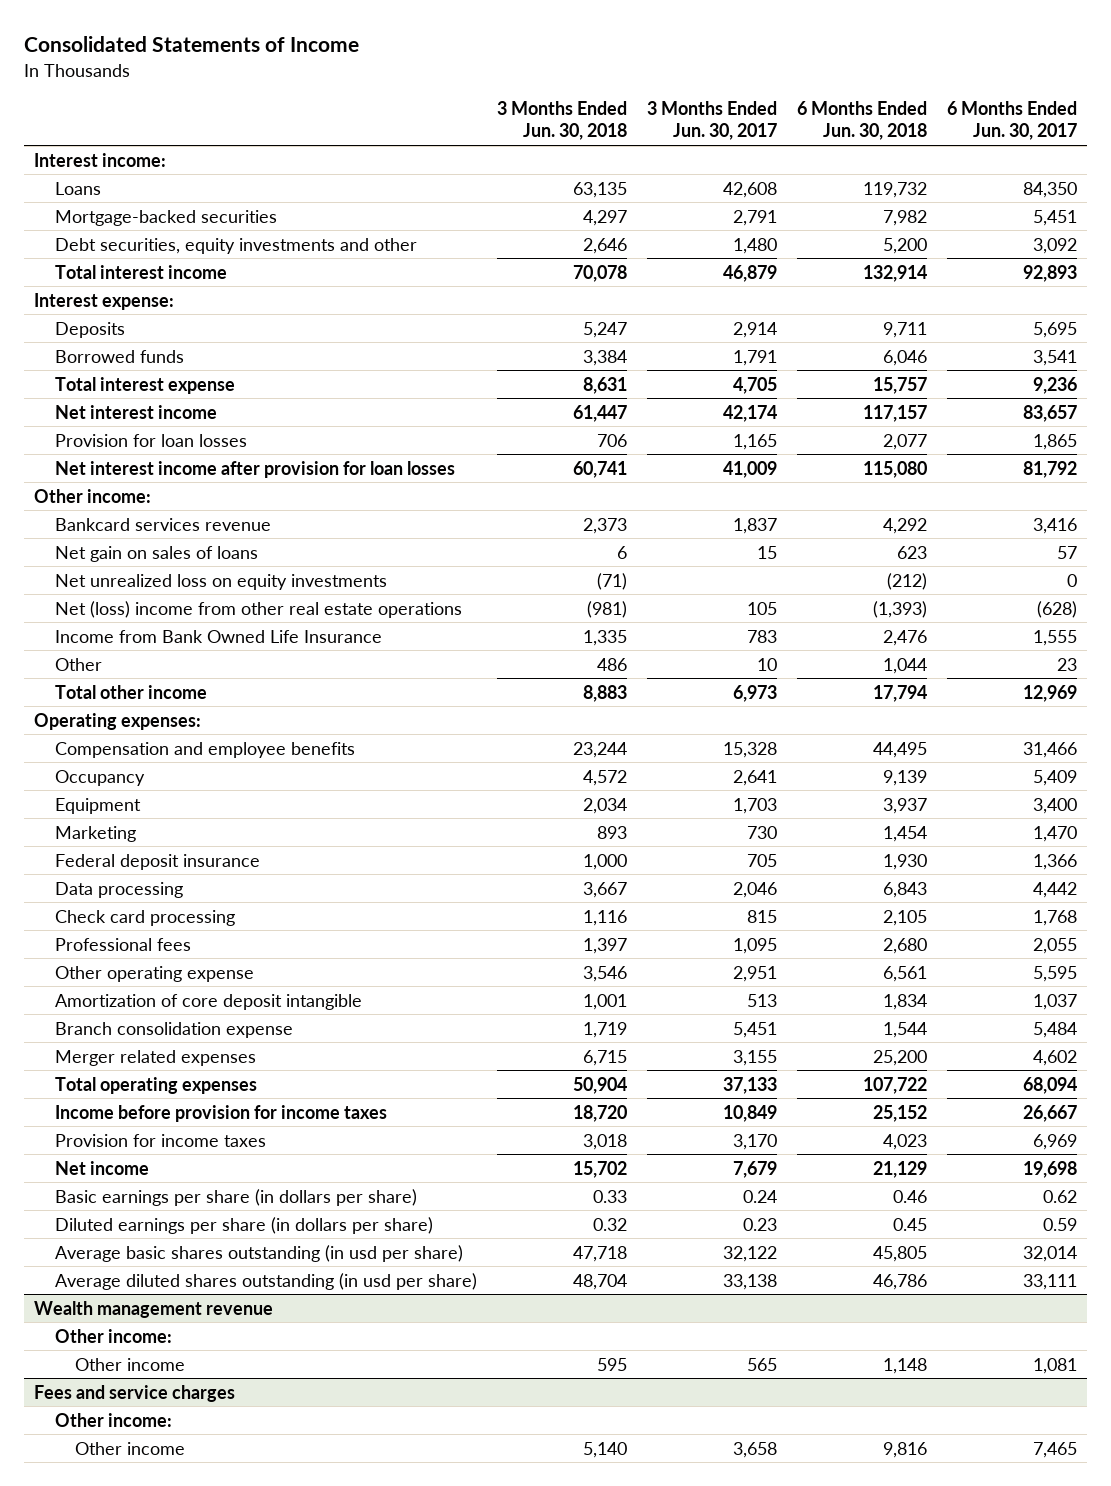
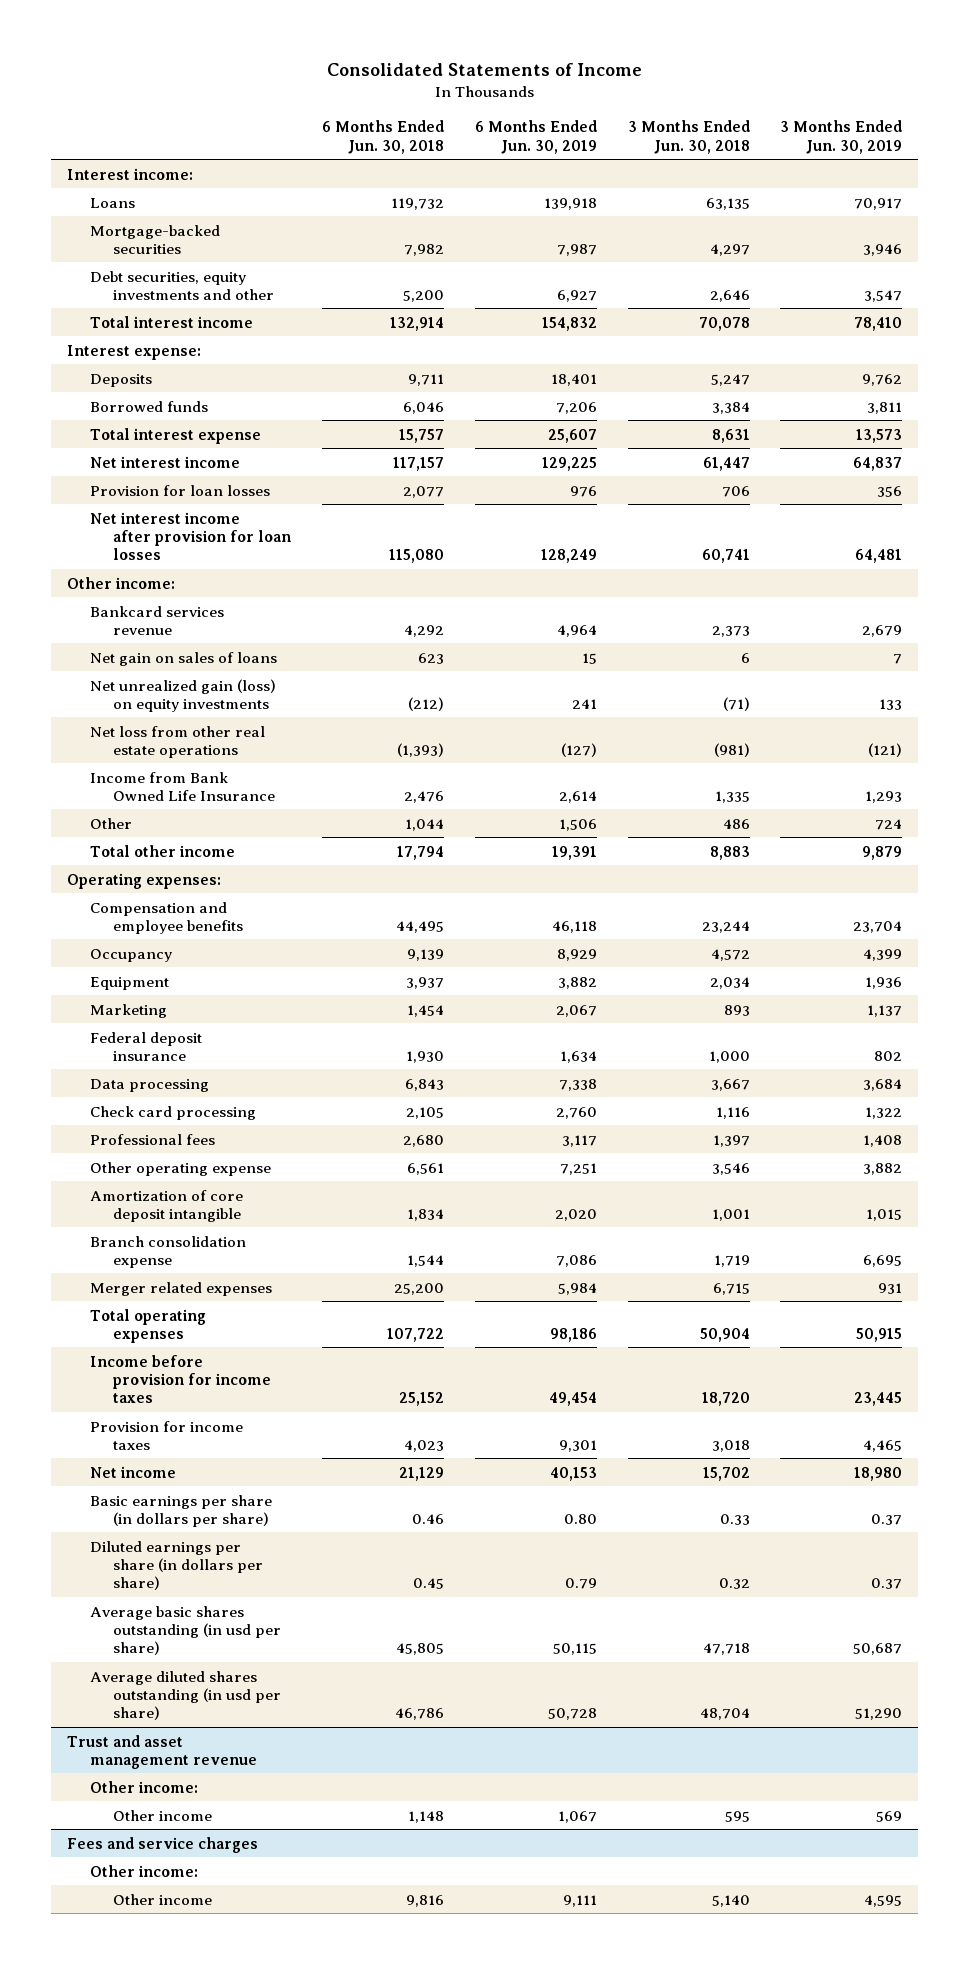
- | 3 Months Ended Jun. 30, 2018 | 3 Months Ended Jun. 30, 2017 | 6 Months Ended Jun. 30, 2018 | 6 Months Ended Jun. 30, 2017
+ | 6 Months Ended Jun. 30, 2018 | 6 Months Ended Jun. 30, 2019 | 3 Months Ended Jun. 30, 2018 | 3 Months Ended Jun. 30, 2019
- Net unrealized loss on equity investments | (71) | | (212) | 0
- Net (loss) income from other real estate operations | (981) | 105 | (1,393) | (628)
+ Net unrealized gain (loss) on equity investments | (212) | 241 | (71) | 133
+ Net loss from other real estate operations | (1,393) | (127) | (981) | (121)
- Wealth management revenue
+ Trust and asset management revenue

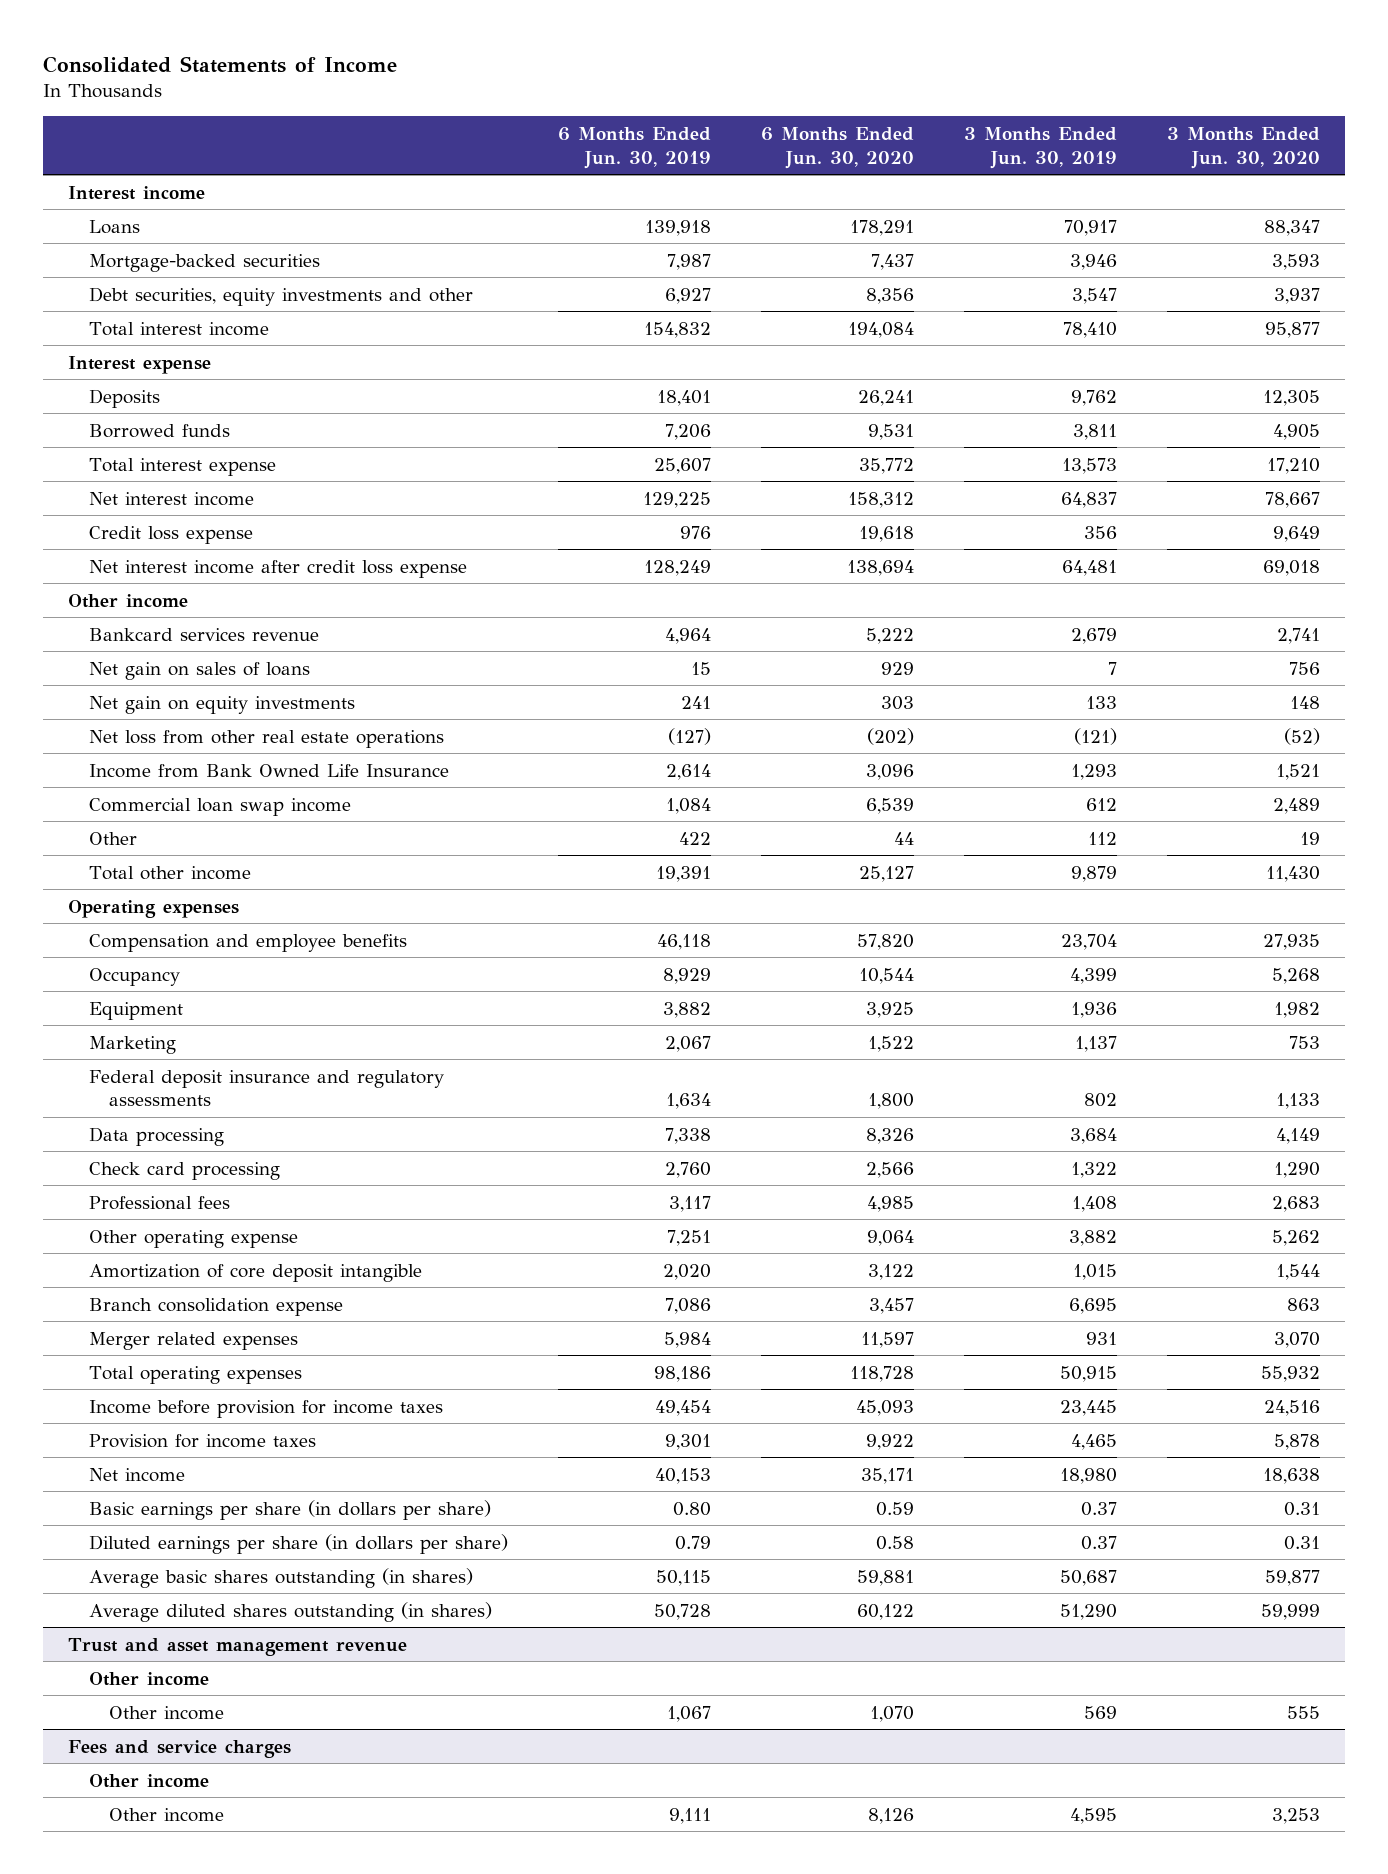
- | 6 Months Ended Jun. 30, 2018 | 6 Months Ended Jun. 30, 2019 | 3 Months Ended Jun. 30, 2018 | 3 Months Ended Jun. 30, 2019
+ | 6 Months Ended Jun. 30, 2019 | 6 Months Ended Jun. 30, 2020 | 3 Months Ended Jun. 30, 2019 | 3 Months Ended Jun. 30, 2020
- Interest income:
+ Interest income
- Interest expense:
+ Interest expense
- Provision for loan losses | 2,077 | 976 | 706 | 356
- Net interest income after provision for loan losses | 115,080 | 128,249 | 60,741 | 64,481
- Other income:
+ Credit loss expense | 976 | 19,618 | 356 | 9,649
+ Net interest income after credit loss expense | 128,249 | 138,694 | 64,481 | 69,018
+ Other income
- Net unrealized gain (loss) on equity investments | (212) | 241 | (71) | 133
+ Net gain on equity investments | 241 | 303 | 133 | 148
- Other | 1,044 | 1,506 | 486 | 724
+ Commercial loan swap income | 1,084 | 6,539 | 612 | 2,489
+ Other | 422 | 44 | 112 | 19
- Operating expenses:
+ Operating expenses
- Federal deposit insurance | 1,930 | 1,634 | 1,000 | 802
+ Federal deposit insurance and regulatory assessments | 1,634 | 1,800 | 802 | 1,133
- Average basic shares outstanding (in usd per share) | 45,805 | 50,115 | 47,718 | 50,687
- Average diluted shares outstanding (in usd per share) | 46,786 | 50,728 | 48,704 | 51,290
+ Average basic shares outstanding (in shares) | 50,115 | 59,881 | 50,687 | 59,877
+ Average diluted shares outstanding (in shares) | 50,728 | 60,122 | 51,290 | 59,999
@ Trust and asset management revenue
- Other income:
+ Other income
@ Fees and service charges
- Other income:
+ Other income

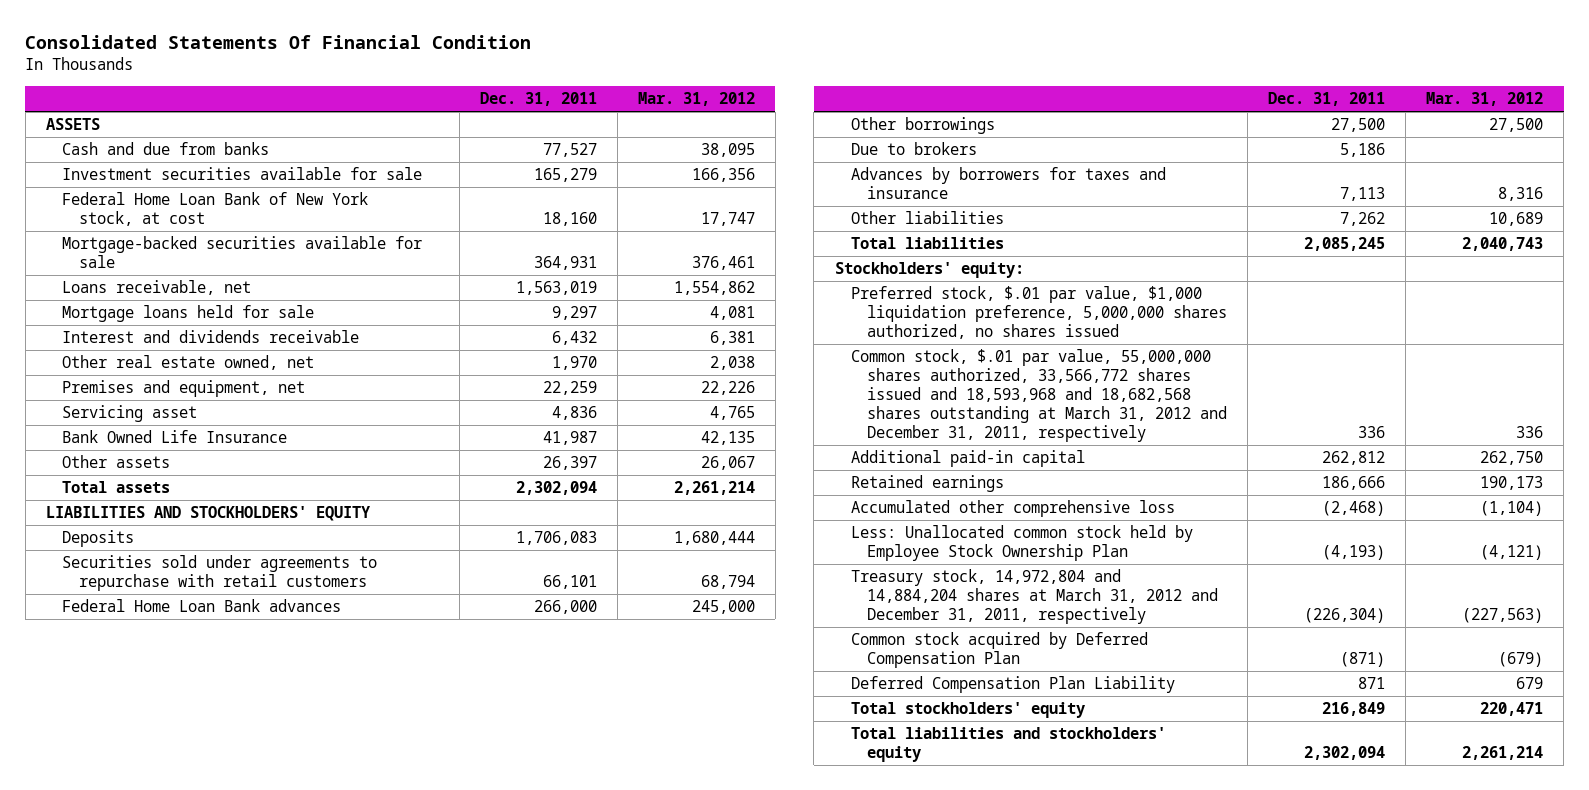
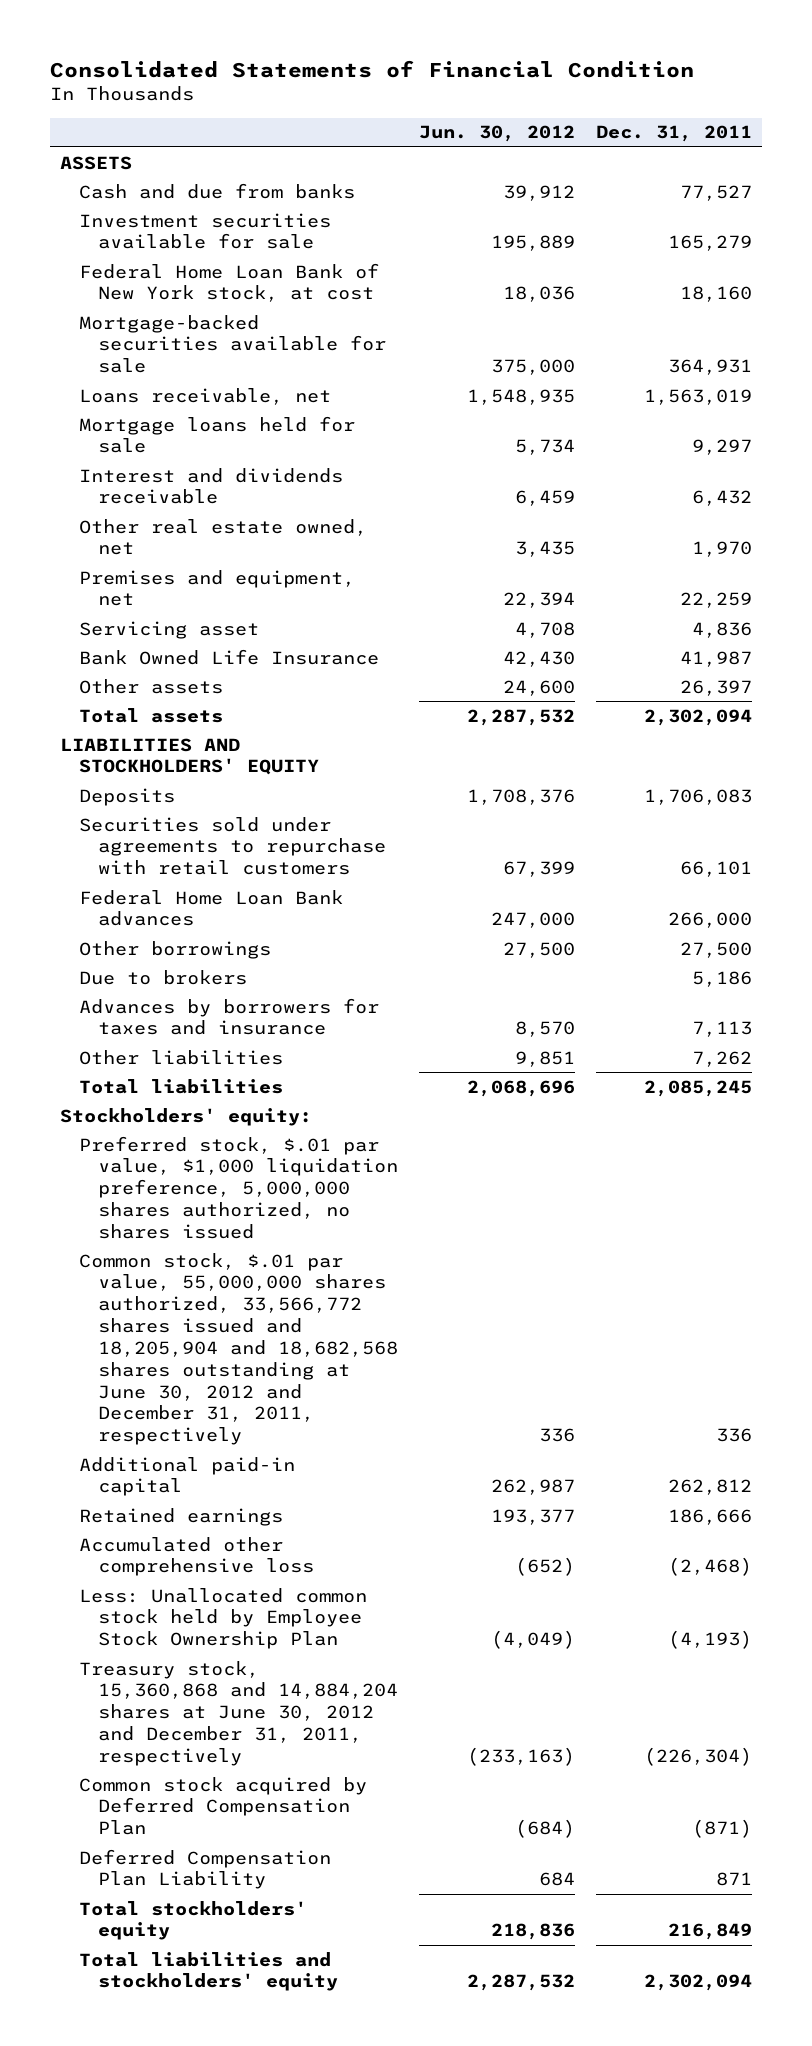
- Consolidated Statements Of Financial Condition
+ Consolidated Statements of Financial Condition
- | Dec. 31, 2011 | Mar. 31, 2012
+ | Jun. 30, 2012 | Dec. 31, 2011
- Common stock, $.01 par value, 55,000,000 shares authorized, 33,566,772 shares issued and 18,593,968 and 18,682,568 shares outstanding at March 31, 2012 and December 31, 2011, respectively | 336 | 336
+ Common stock, $.01 par value, 55,000,000 shares authorized, 33,566,772 shares issued and 18,205,904 and 18,682,568 shares outstanding at June 30, 2012 and December 31, 2011, respectively | 336 | 336
- Treasury stock, 14,972,804 and 14,884,204 shares at March 31, 2012 and December 31, 2011, respectively | (226,304) | (227,563)
+ Treasury stock, 15,360,868 and 14,884,204 shares at June 30, 2012 and December 31, 2011, respectively | (233,163) | (226,304)

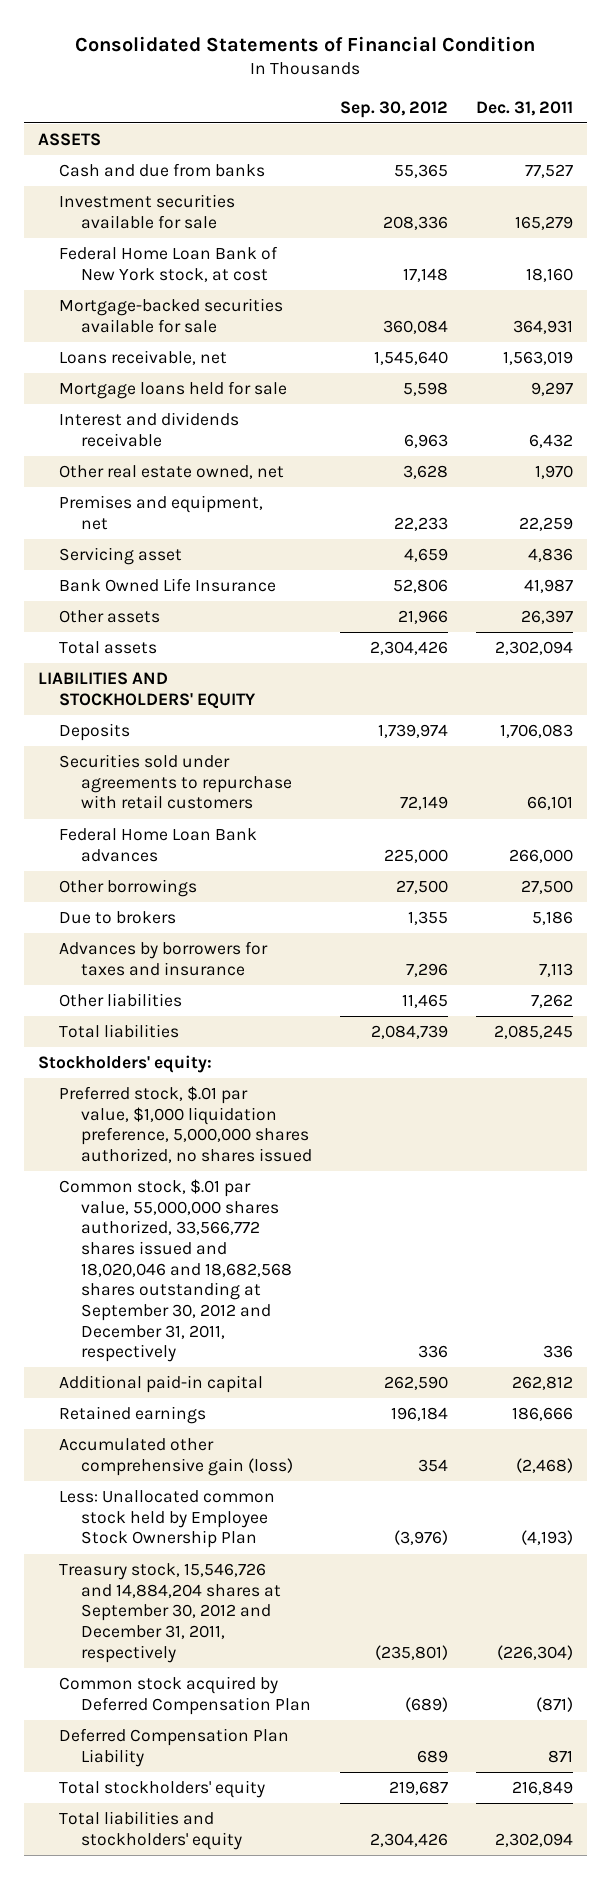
- | Jun. 30, 2012 | Dec. 31, 2011
+ | Sep. 30, 2012 | Dec. 31, 2011
- Common stock, $.01 par value, 55,000,000 shares authorized, 33,566,772 shares issued and 18,205,904 and 18,682,568 shares outstanding at June 30, 2012 and December 31, 2011, respectively | 336 | 336
+ Common stock, $.01 par value, 55,000,000 shares authorized, 33,566,772 shares issued and 18,020,046 and 18,682,568 shares outstanding at September 30, 2012 and December 31, 2011, respectively | 336 | 336
- Accumulated other comprehensive loss | (652) | (2,468)
+ Accumulated other comprehensive gain (loss) | 354 | (2,468)
- Treasury stock, 15,360,868 and 14,884,204 shares at June 30, 2012 and December 31, 2011, respectively | (233,163) | (226,304)
+ Treasury stock, 15,546,726 and 14,884,204 shares at September 30, 2012 and December 31, 2011, respectively | (235,801) | (226,304)

